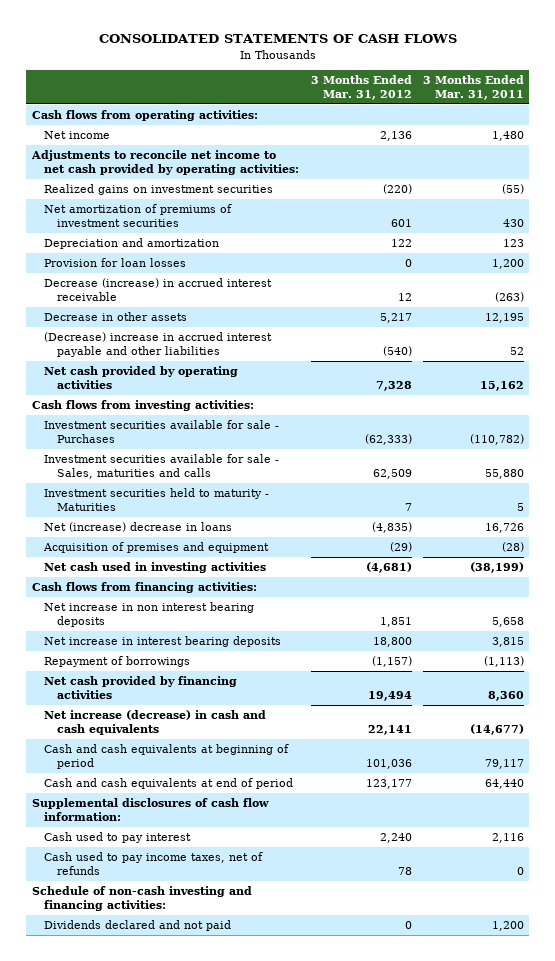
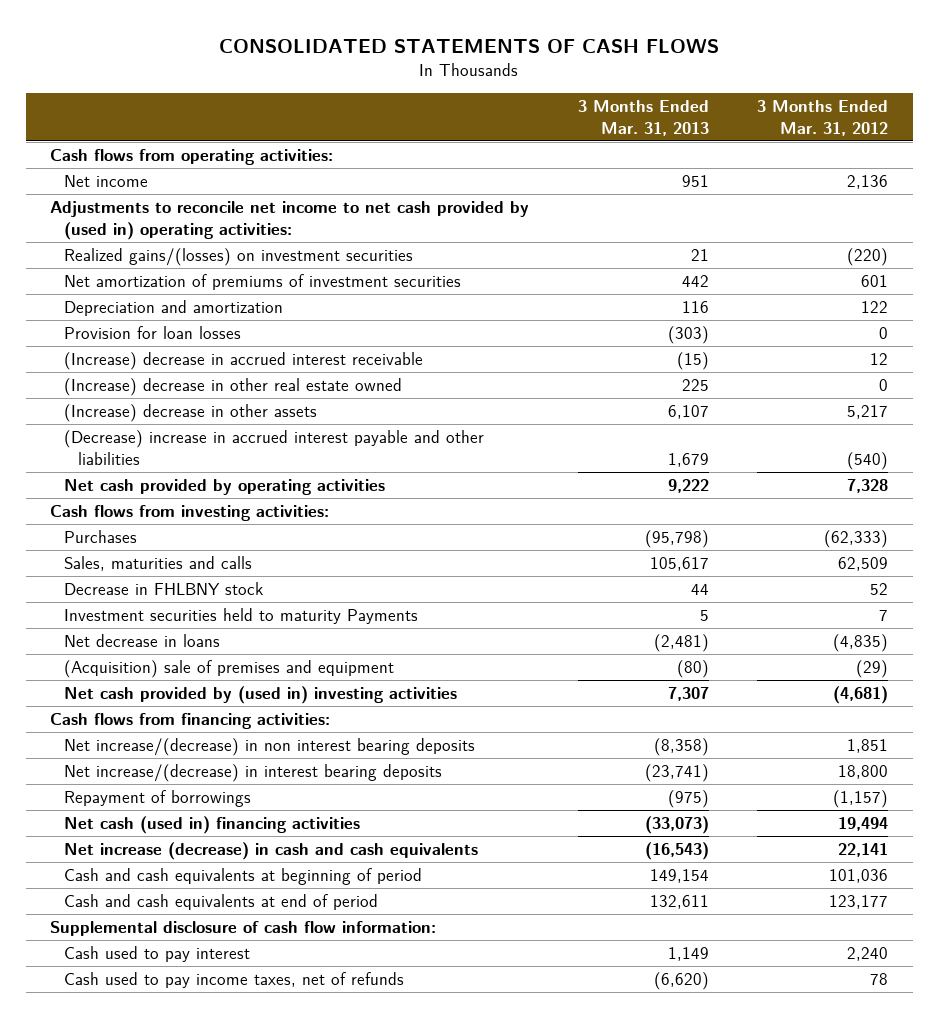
- | 3 Months Ended Mar. 31, 2012 | 3 Months Ended Mar. 31, 2011
+ | 3 Months Ended Mar. 31, 2013 | 3 Months Ended Mar. 31, 2012
- Adjustments to reconcile net income to net cash provided by operating activities:
- Realized gains on investment securities | (220) | (55)
+ Adjustments to reconcile net income to net cash provided by (used in) operating activities:
+ Realized gains/(losses) on investment securities | 21 | (220)
- Decrease (increase) in accrued interest receivable | 12 | (263)
- Decrease in other assets | 5,217 | 12,195
+ (Increase) decrease in accrued interest receivable | (15) | 12
+ (Increase) decrease in other real estate owned | 225 | 0
+ (Increase) decrease in other assets | 6,107 | 5,217
- Investment securities available for sale - Purchases | (62,333) | (110,782)
- Investment securities available for sale - Sales, maturities and calls | 62,509 | 55,880
- Investment securities held to maturity - Maturities | 7 | 5
- Net (increase) decrease in loans | (4,835) | 16,726
- Acquisition of premises and equipment | (29) | (28)
- Net cash used in investing activities | (4,681) | (38,199)
+ Purchases | (95,798) | (62,333)
+ Sales, maturities and calls | 105,617 | 62,509
+ Decrease in FHLBNY stock | 44 | 52
+ Investment securities held to maturity Payments | 5 | 7
+ Net decrease in loans | (2,481) | (4,835)
+ (Acquisition) sale of premises and equipment | (80) | (29)
+ Net cash provided by (used in) investing activities | 7,307 | (4,681)
- Net increase in non interest bearing deposits | 1,851 | 5,658
- Net increase in interest bearing deposits | 18,800 | 3,815
+ Net increase/(decrease) in non interest bearing deposits | (8,358) | 1,851
+ Net increase/(decrease) in interest bearing deposits | (23,741) | 18,800
- Net cash provided by financing activities | 19,494 | 8,360
+ Net cash (used in) financing activities | (33,073) | 19,494
- Supplemental disclosures of cash flow information:
+ Supplemental disclosure of cash flow information:
- Schedule of non-cash investing and financing activities:
- Dividends declared and not paid | 0 | 1,200

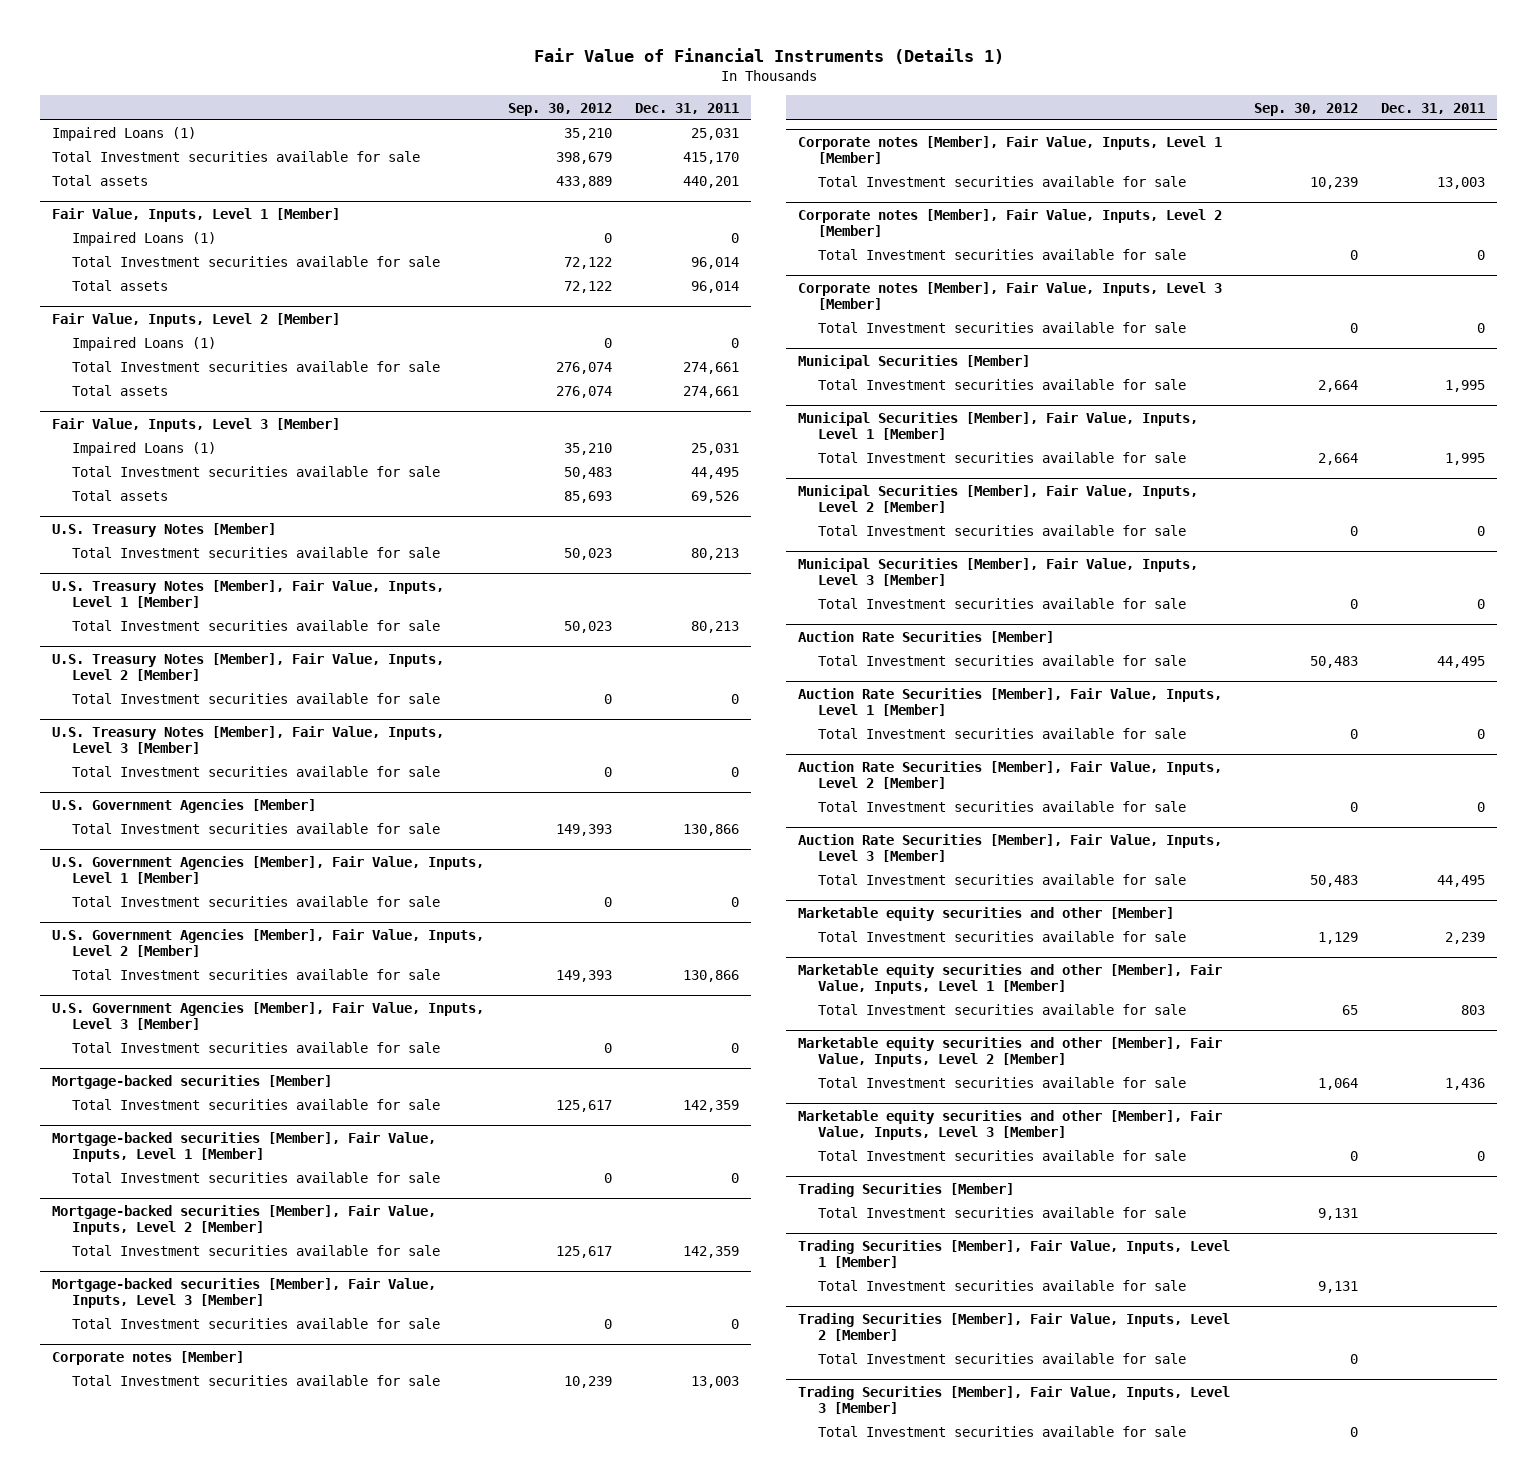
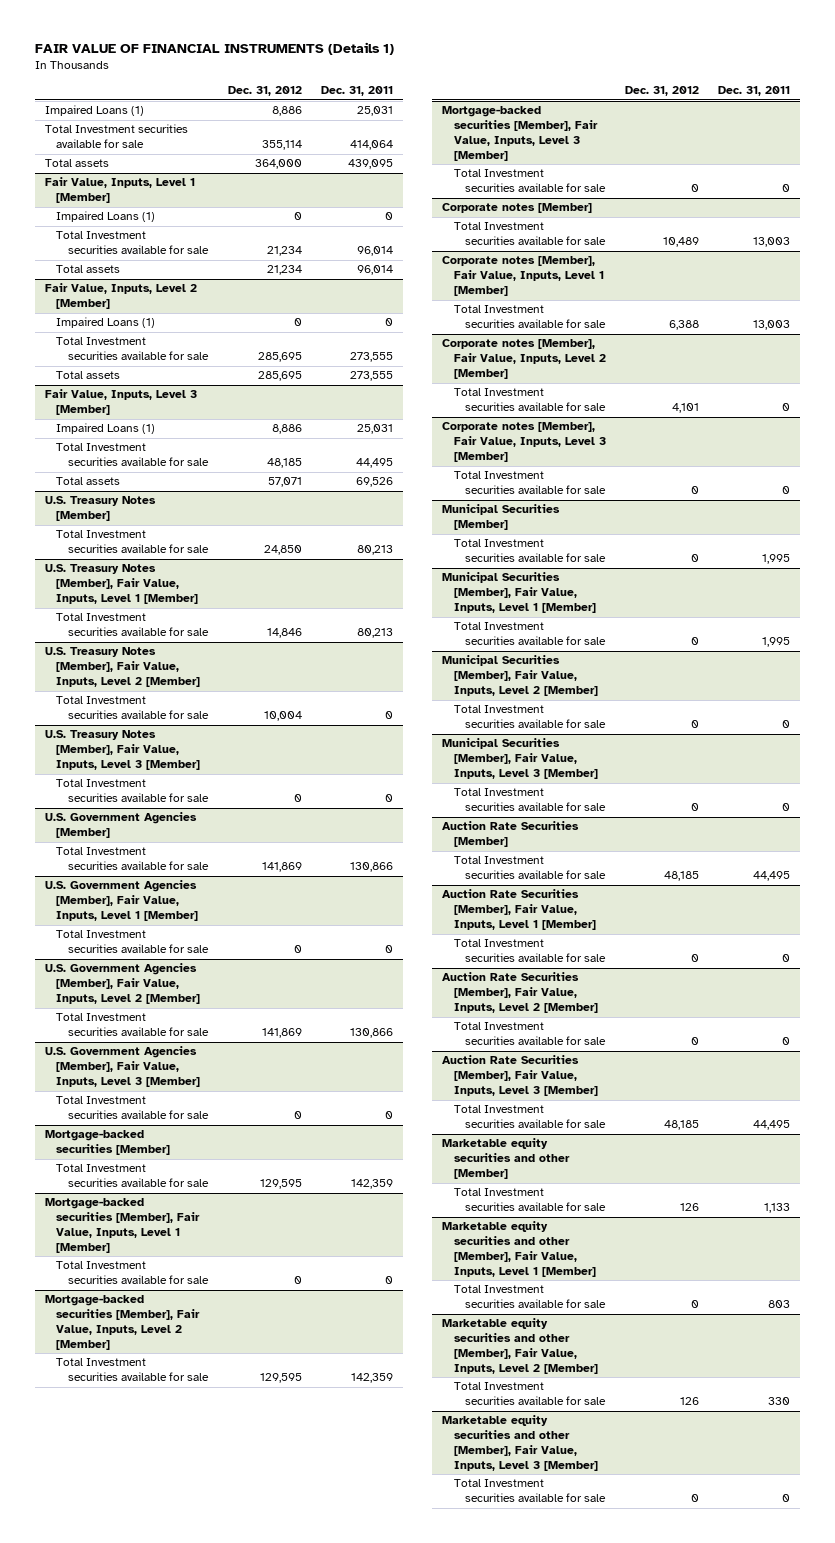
- Fair Value of Financial Instruments (Details 1)
+ FAIR VALUE OF FINANCIAL INSTRUMENTS (Details 1)
- | Sep. 30, 2012 | Dec. 31, 2011
+ | Dec. 31, 2012 | Dec. 31, 2011
- Total Investment securities available for sale | 398,679 | 415,170
- Total assets | 433,889 | 440,201
+ Total Investment securities available for sale | 355,114 | 414,064
+ Total assets | 364,000 | 439,095
@ Fair Value, Inputs, Level 2 [Member]
- Total Investment securities available for sale | 276,074 | 274,661
- Total assets | 276,074 | 274,661
+ Total Investment securities available for sale | 285,695 | 273,555
+ Total assets | 285,695 | 273,555
@ Marketable equity securities and other [Member]
- Total Investment securities available for sale | 1,129 | 2,239
+ Total Investment securities available for sale | 126 | 1,133
@ Marketable equity securities and other [Member], Fair Value, Inputs, Level 2 [Member]
- Total Investment securities available for sale | 1,064 | 1,436
+ Total Investment securities available for sale | 126 | 330
- Trading Securities [Member]
- Total Investment securities available for sale | 9,131 |
- Trading Securities [Member], Fair Value, Inputs, Level 1 [Member]
- Total Investment securities available for sale | 9,131 |
- Trading Securities [Member], Fair Value, Inputs, Level 2 [Member]
- Total Investment securities available for sale | 0 |
- Trading Securities [Member], Fair Value, Inputs, Level 3 [Member]
- Total Investment securities available for sale | 0 |

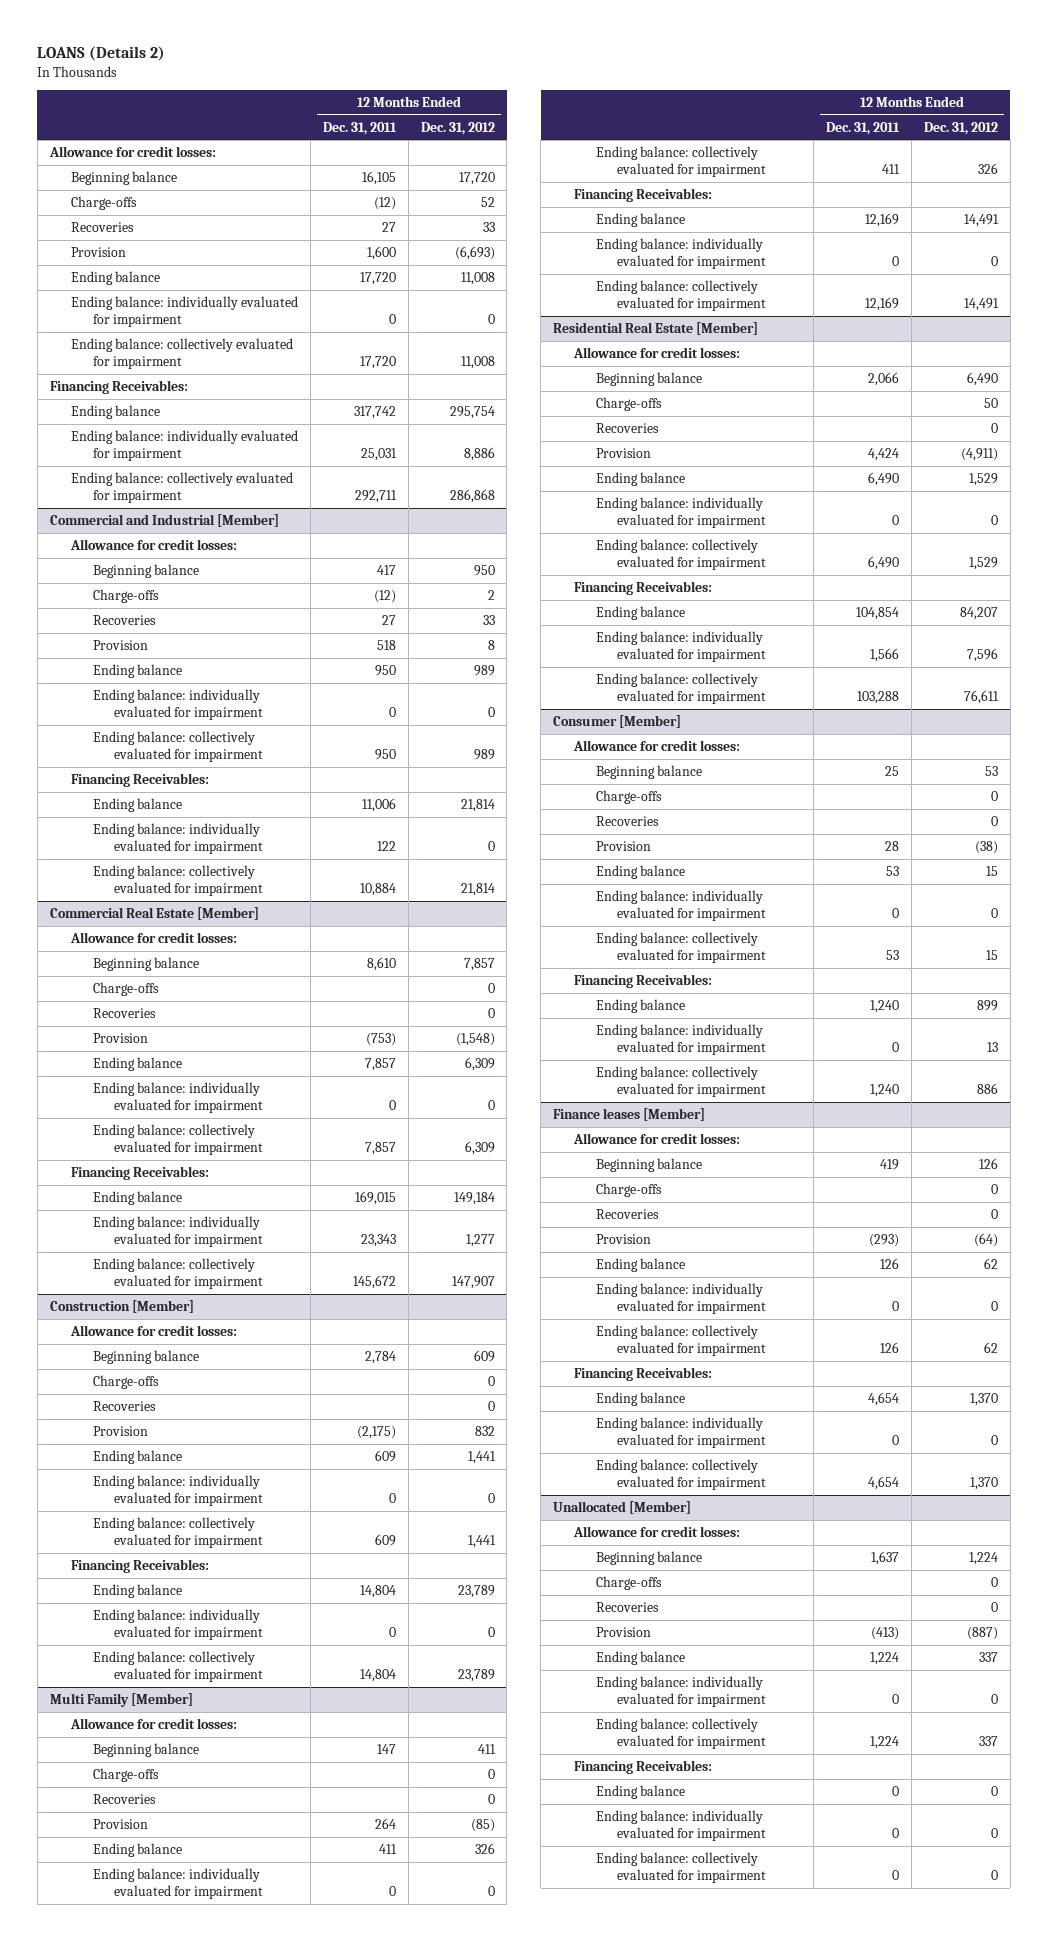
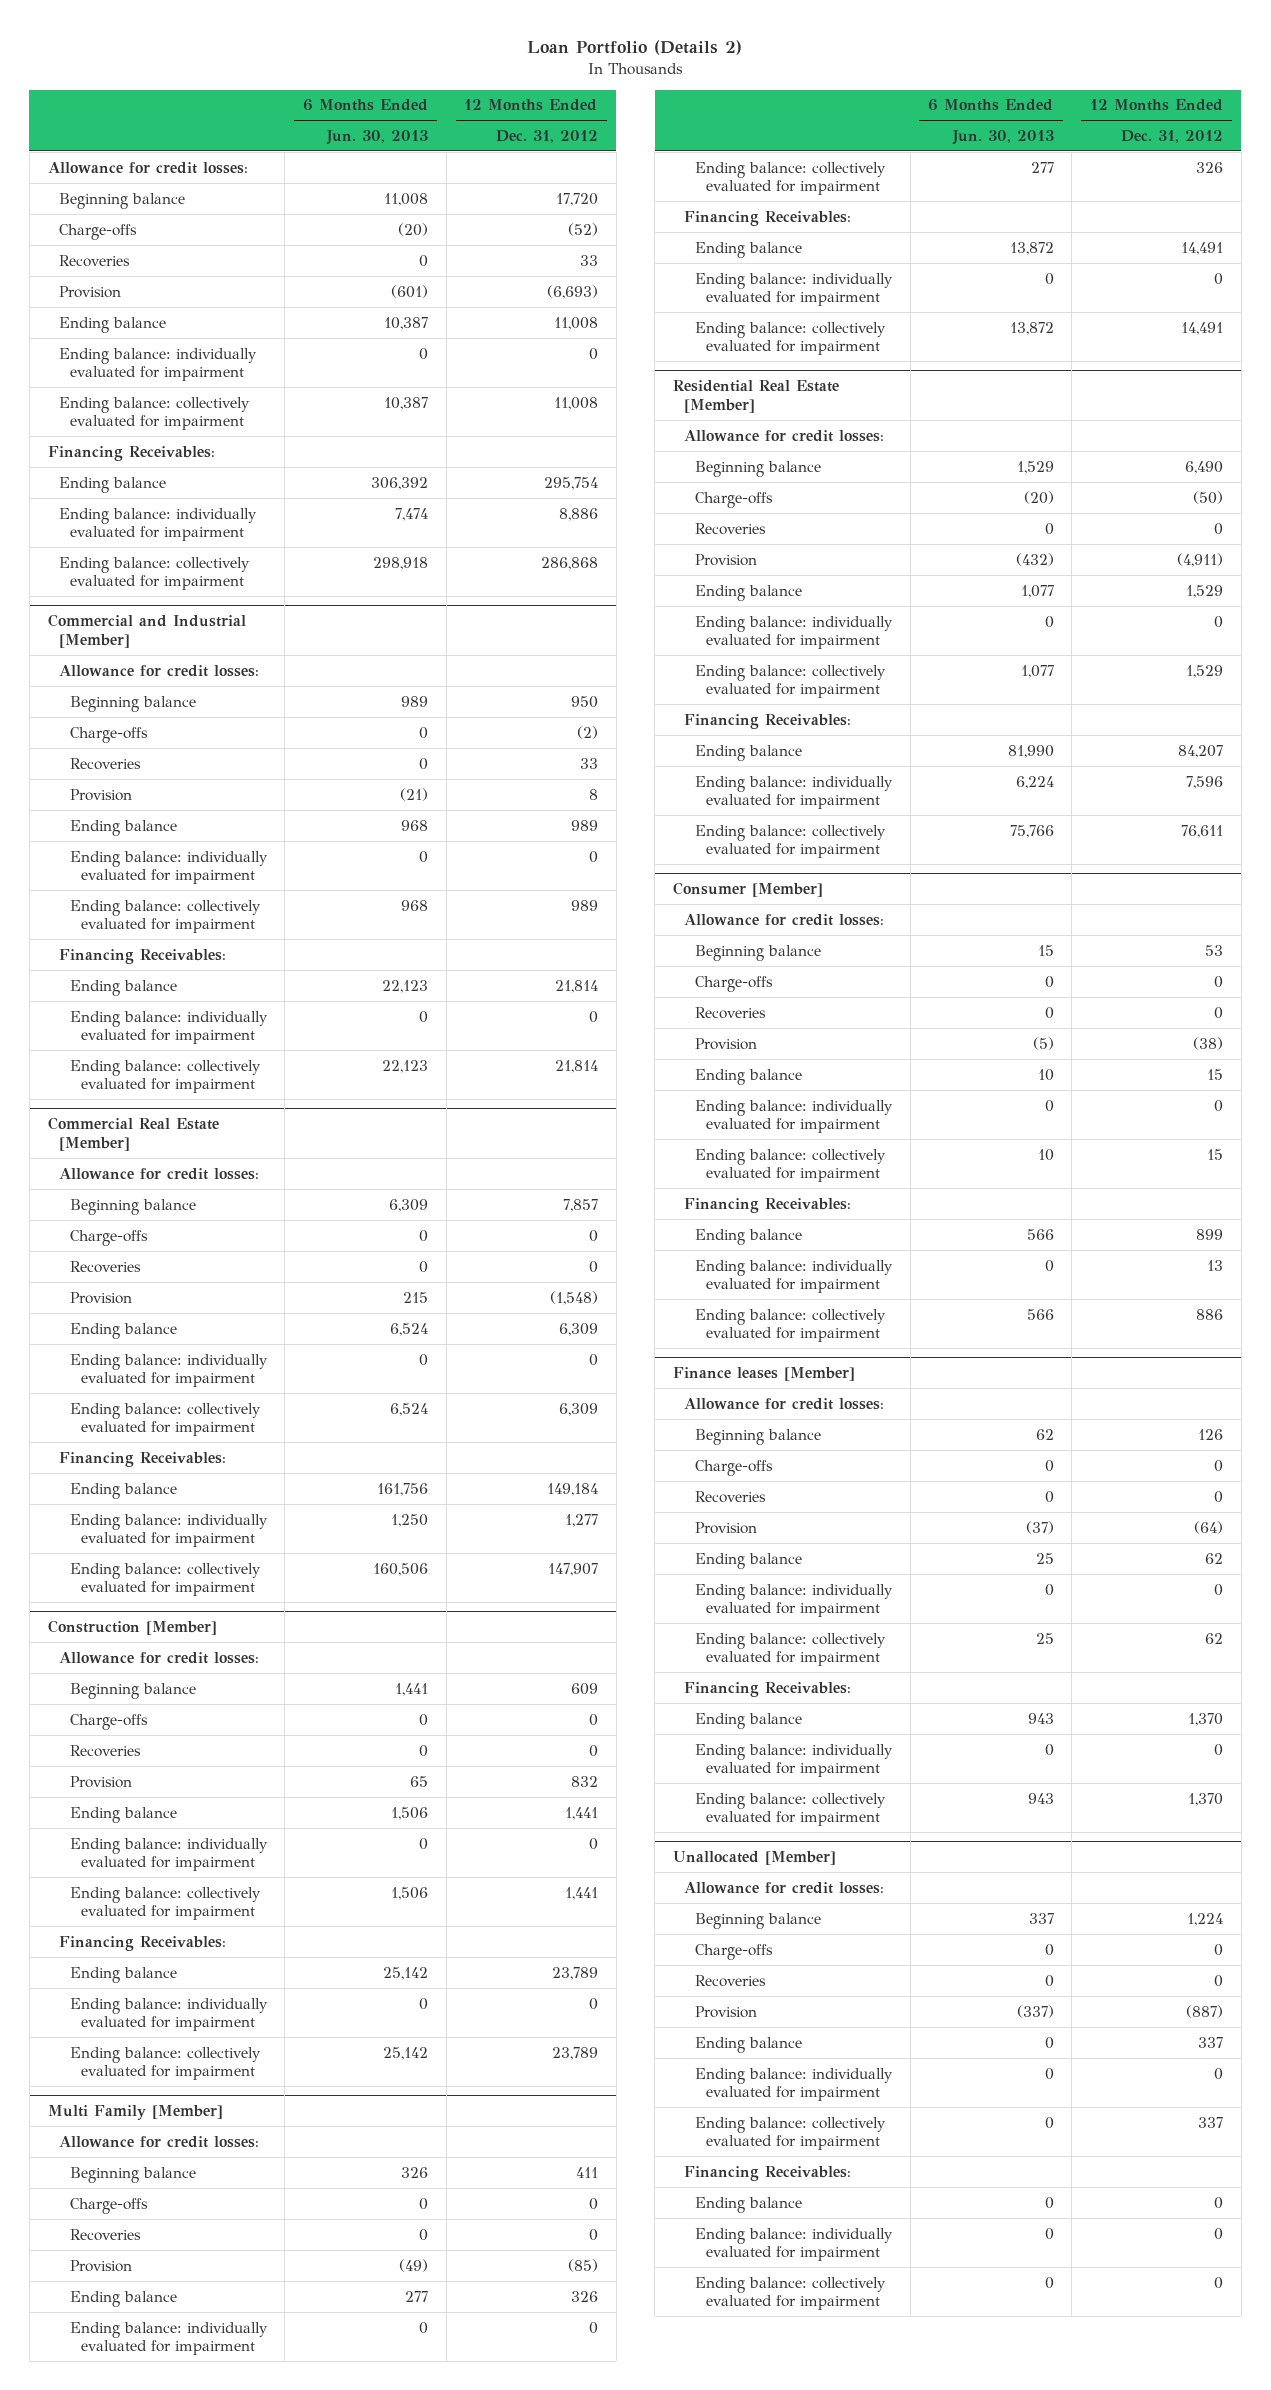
- LOANS (Details 2)
+ Loan Portfolio (Details 2)
- | 12 Months Ended Dec. 31, 2011 | 12 Months Ended Dec. 31, 2012
+ | 6 Months Ended Jun. 30, 2013 | 12 Months Ended Dec. 31, 2012
- Charge-offs | (12) | 52
+ Charge-offs | (20) | (52)
@ Commercial and Industrial [Member]
- Charge-offs | (12) | 2
+ Charge-offs | 0 | (2)
@ Residential Real Estate [Member]
- Charge-offs | | 50
+ Charge-offs | (20) | (50)

